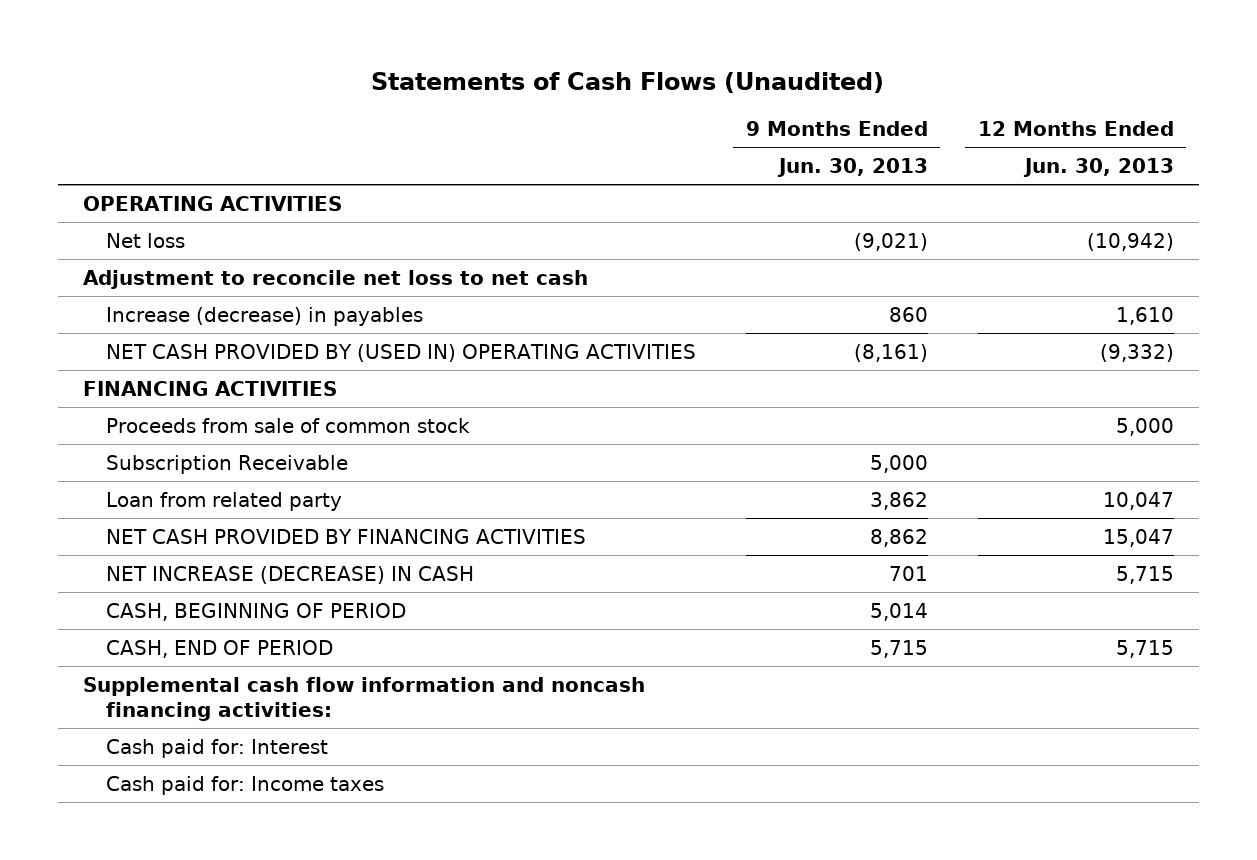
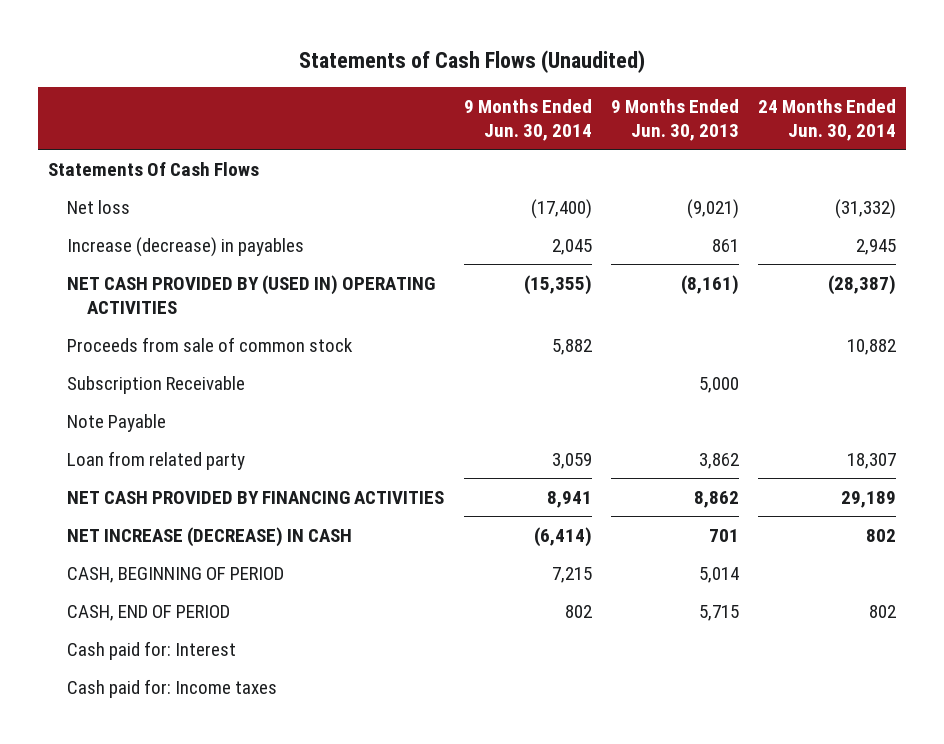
- | 9 Months Ended Jun. 30, 2013 | 12 Months Ended Jun. 30, 2013
+ | 9 Months Ended Jun. 30, 2014 | 9 Months Ended Jun. 30, 2013 | 24 Months Ended Jun. 30, 2014
- OPERATING ACTIVITIES
+ Statements Of Cash Flows
- Adjustment to reconcile net loss to net cash
- Increase (decrease) in payables | 860 | 1,610
+ Increase (decrease) in payables | 2,045 | 861 | 2,945
- FINANCING ACTIVITIES
+ Note Payable
- Supplemental cash flow information and noncash financing activities:

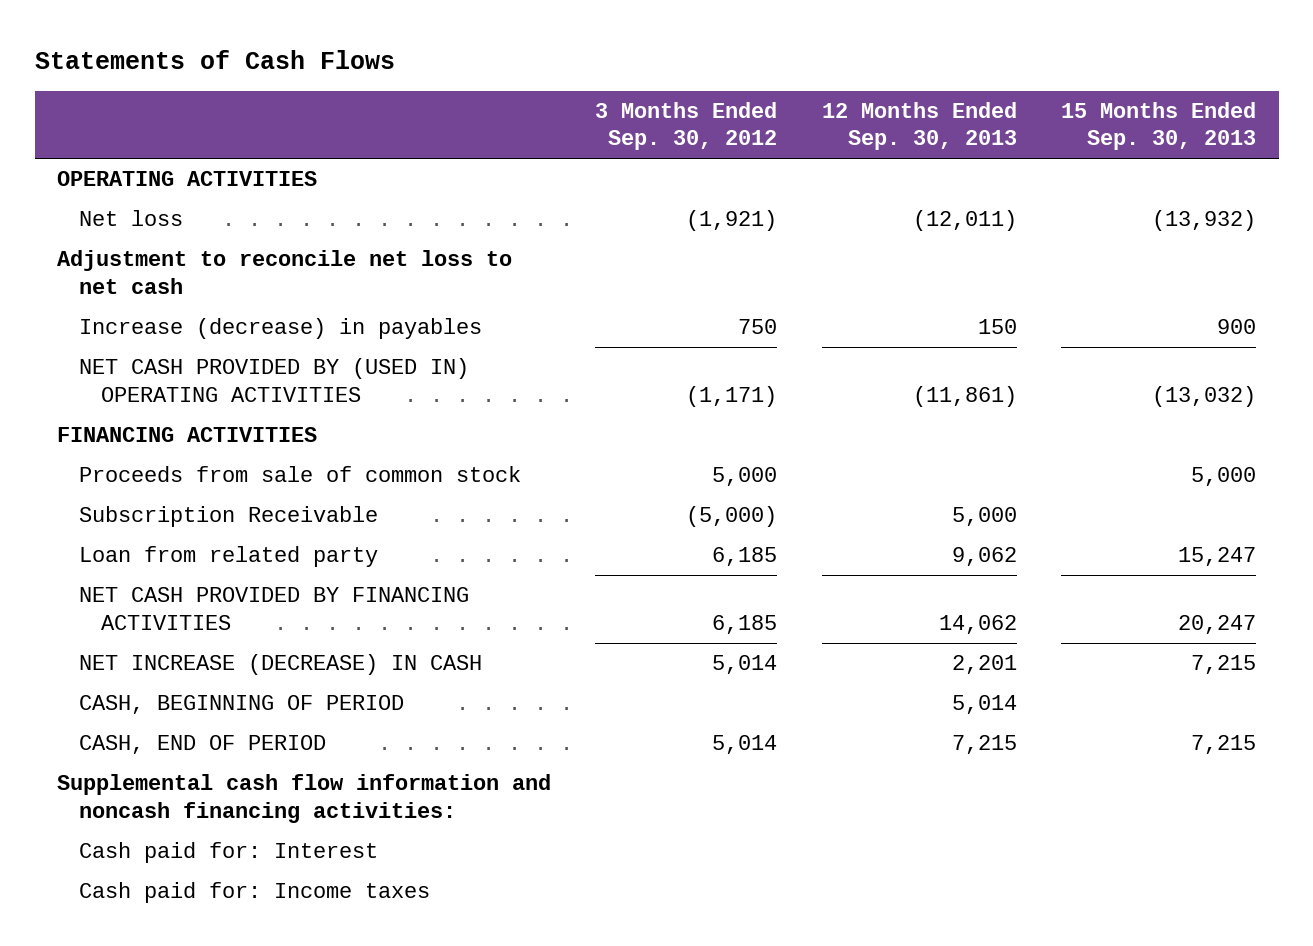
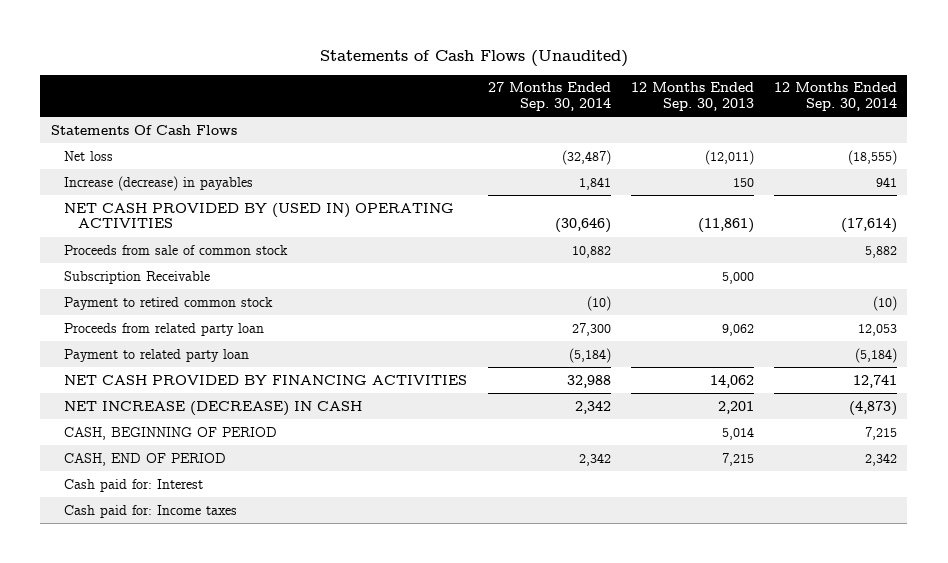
- Statements of Cash Flows
+ Statements of Cash Flows (Unaudited)
- | 3 Months Ended Sep. 30, 2012 | 12 Months Ended Sep. 30, 2013 | 15 Months Ended Sep. 30, 2013
+ | 27 Months Ended Sep. 30, 2014 | 12 Months Ended Sep. 30, 2013 | 12 Months Ended Sep. 30, 2014
- OPERATING ACTIVITIES
+ Statements Of Cash Flows
- Adjustment to reconcile net loss to net cash
- FINANCING ACTIVITIES
- Loan from related party | 6,185 | 9,062 | 15,247
+ Payment to retired common stock | (10) | | (10)
+ Proceeds from related party loan | 27,300 | 9,062 | 12,053
+ Payment to related party loan | (5,184) | | (5,184)
- Supplemental cash flow information and noncash financing activities:

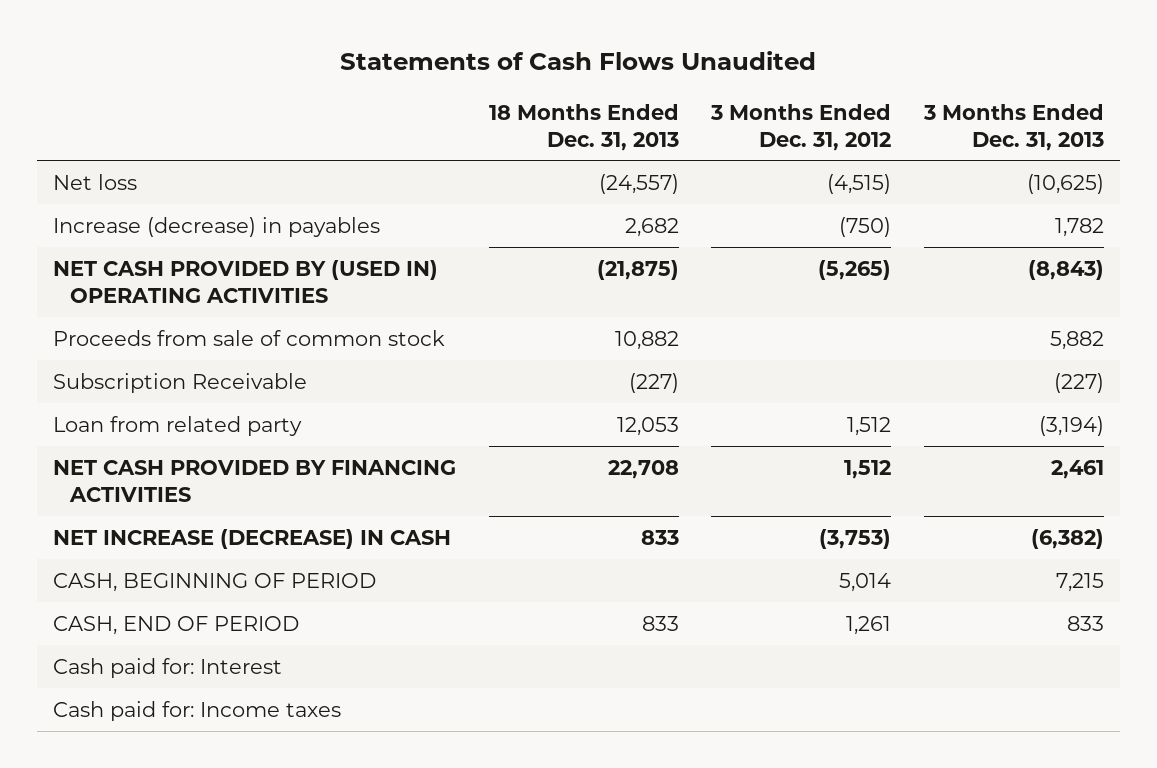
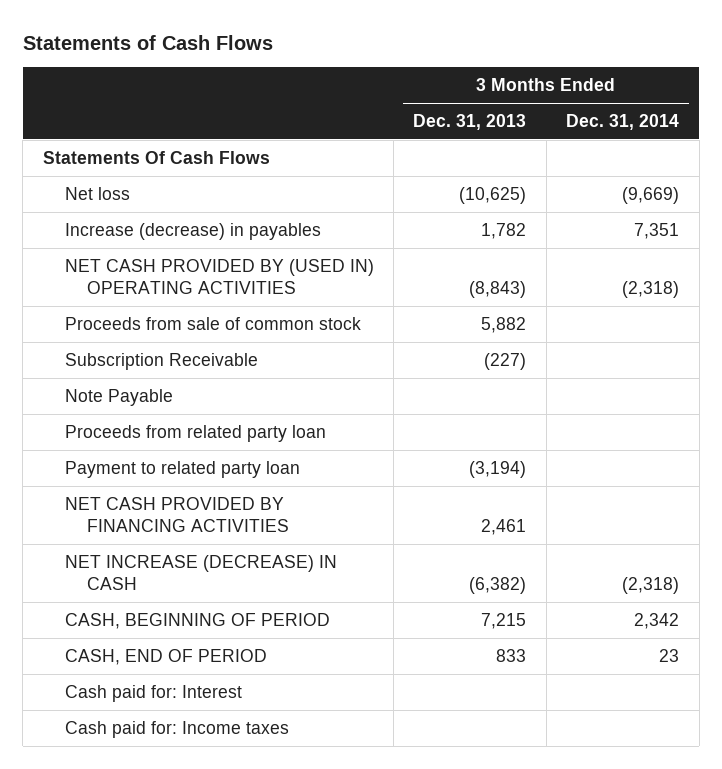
- Statements of Cash Flows Unaudited
+ Statements of Cash Flows
- | 18 Months Ended Dec. 31, 2013 | 3 Months Ended Dec. 31, 2012 | 3 Months Ended Dec. 31, 2013
+ | 3 Months Ended Dec. 31, 2013 | 3 Months Ended Dec. 31, 2014
+ Statements Of Cash Flows
- Loan from related party | 12,053 | 1,512 | (3,194)
+ Note Payable
+ Proceeds from related party loan
+ Payment to related party loan | (3,194) |

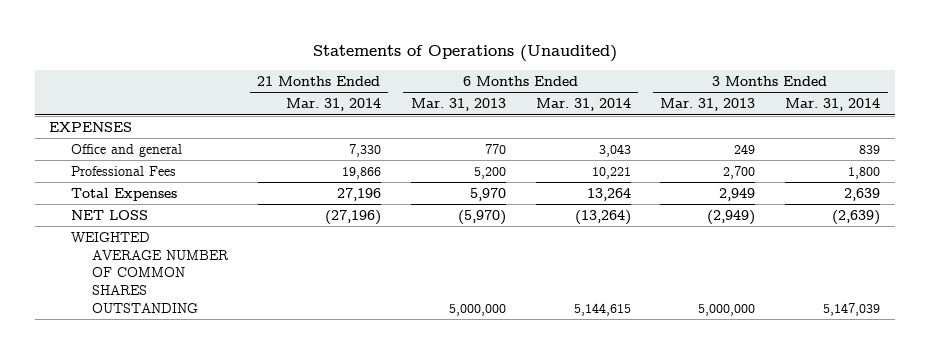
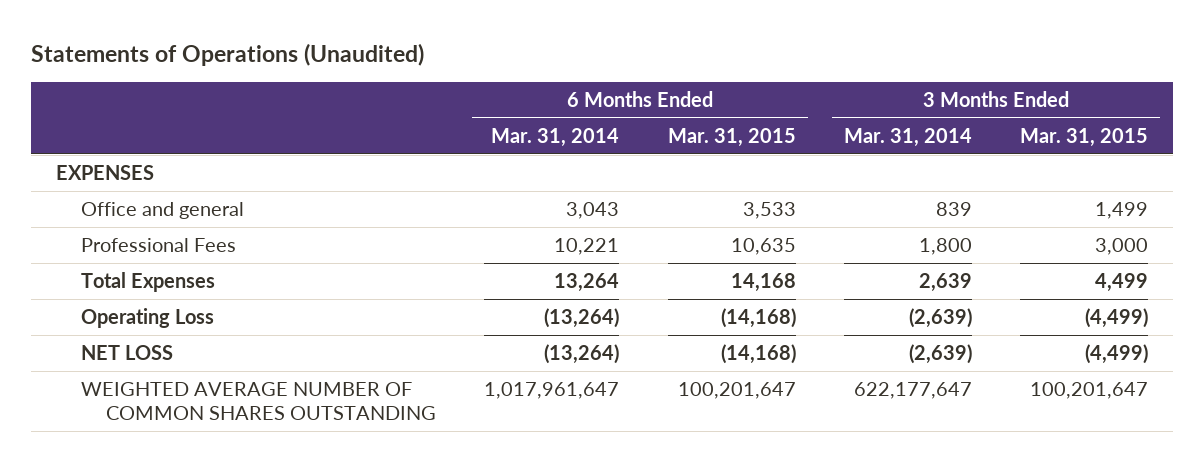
- | 21 Months Ended Mar. 31, 2014 | 6 Months Ended Mar. 31, 2013 | 6 Months Ended Mar. 31, 2014 | 3 Months Ended Mar. 31, 2013 | 3 Months Ended Mar. 31, 2014
+ | 6 Months Ended Mar. 31, 2014 | 6 Months Ended Mar. 31, 2015 | 3 Months Ended Mar. 31, 2014 | 3 Months Ended Mar. 31, 2015
+ Operating Loss | (13,264) | (14,168) | (2,639) | (4,499)
- WEIGHTED AVERAGE NUMBER OF COMMON SHARES OUTSTANDING | | 5,000,000 | 5,144,615 | 5,000,000 | 5,147,039
+ WEIGHTED AVERAGE NUMBER OF COMMON SHARES OUTSTANDING | 1,017,961,647 | 100,201,647 | 622,177,647 | 100,201,647

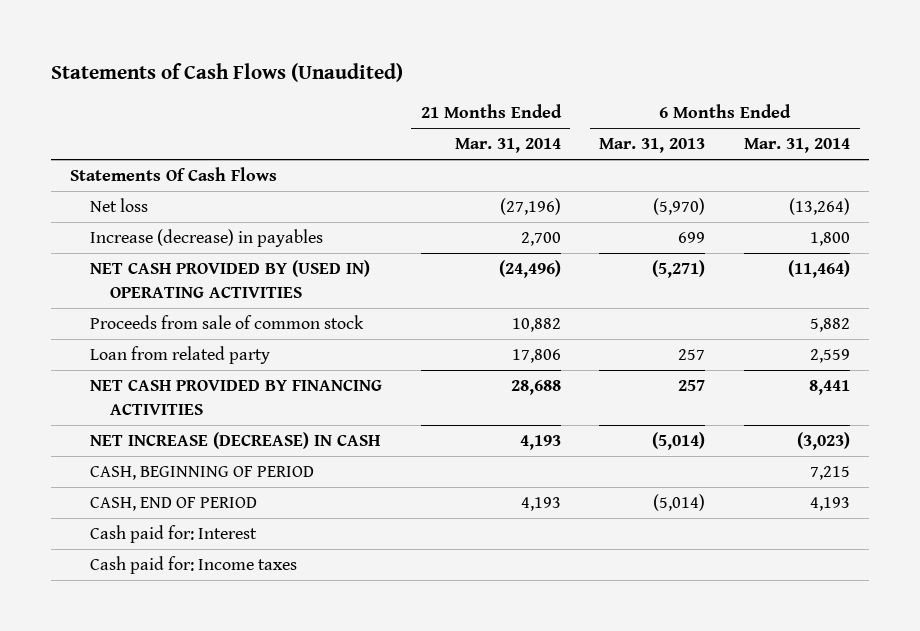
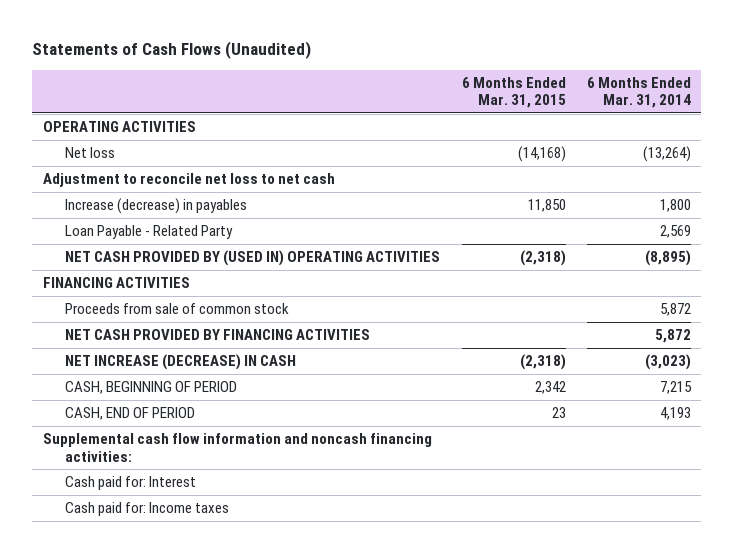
- | 21 Months Ended Mar. 31, 2014 | 6 Months Ended Mar. 31, 2013 | 6 Months Ended Mar. 31, 2014
+ | 6 Months Ended Mar. 31, 2015 | 6 Months Ended Mar. 31, 2014
- Statements Of Cash Flows
+ OPERATING ACTIVITIES
+ Adjustment to reconcile net loss to net cash
- NET CASH PROVIDED BY (USED IN) OPERATING ACTIVITIES | (24,496) | (5,271) | (11,464)
- Proceeds from sale of common stock | 10,882 | | 5,882
- Loan from related party | 17,806 | 257 | 2,559
- NET CASH PROVIDED BY FINANCING ACTIVITIES | 28,688 | 257 | 8,441
+ Loan Payable - Related Party | | 2,569
+ NET CASH PROVIDED BY (USED IN) OPERATING ACTIVITIES | (2,318) | (8,895)
+ FINANCING ACTIVITIES
+ Proceeds from sale of common stock | | 5,872
+ NET CASH PROVIDED BY FINANCING ACTIVITIES | | 5,872
+ Supplemental cash flow information and noncash financing activities:

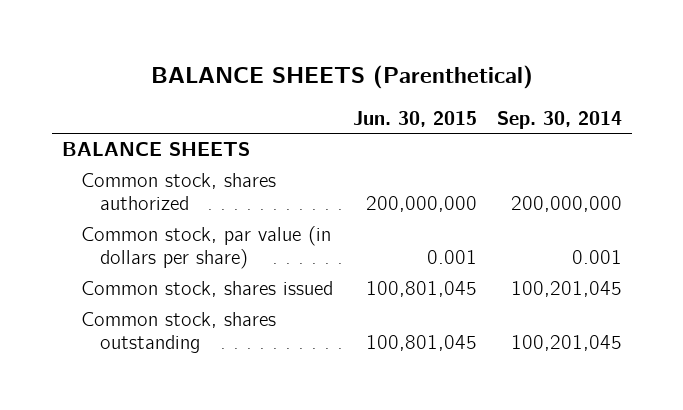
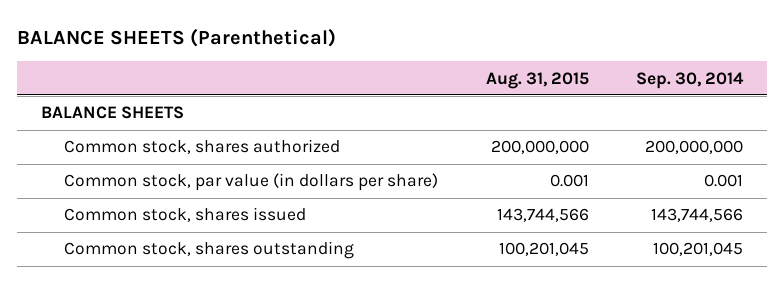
- | Jun. 30, 2015 | Sep. 30, 2014
+ | Aug. 31, 2015 | Sep. 30, 2014
- Common stock, shares issued | 100,801,045 | 100,201,045
+ Common stock, shares issued | 143,744,566 | 143,744,566

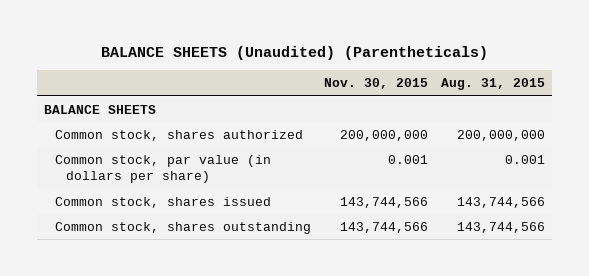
- BALANCE SHEETS (Parenthetical)
+ BALANCE SHEETS (Unaudited) (Parentheticals)
- | Aug. 31, 2015 | Sep. 30, 2014
+ | Nov. 30, 2015 | Aug. 31, 2015
- Common stock, shares outstanding | 100,201,045 | 100,201,045
+ Common stock, shares outstanding | 143,744,566 | 143,744,566

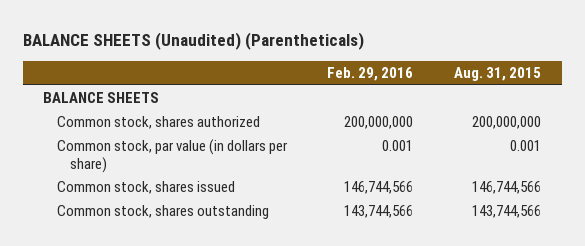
- | Nov. 30, 2015 | Aug. 31, 2015
+ | Feb. 29, 2016 | Aug. 31, 2015
- Common stock, shares issued | 143,744,566 | 143,744,566
+ Common stock, shares issued | 146,744,566 | 146,744,566

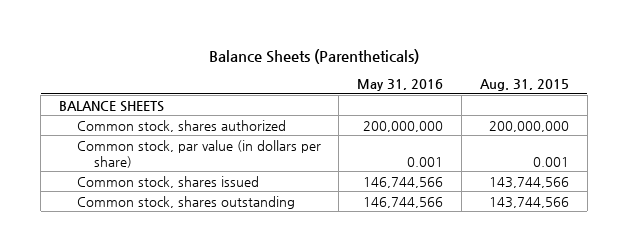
- BALANCE SHEETS (Unaudited) (Parentheticals)
+ Balance Sheets (Parentheticals)
- | Feb. 29, 2016 | Aug. 31, 2015
+ | May 31, 2016 | Aug. 31, 2015
- Common stock, shares issued | 146,744,566 | 146,744,566
+ Common stock, shares issued | 146,744,566 | 143,744,566

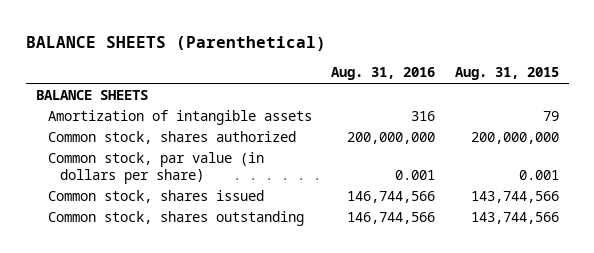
- Balance Sheets (Parentheticals)
+ BALANCE SHEETS (Parenthetical)
- | May 31, 2016 | Aug. 31, 2015
+ | Aug. 31, 2016 | Aug. 31, 2015
+ Amortization of intangible assets | 316 | 79

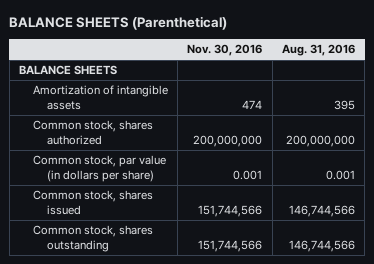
- | Aug. 31, 2016 | Aug. 31, 2015
+ | Nov. 30, 2016 | Aug. 31, 2016
- Amortization of intangible assets | 316 | 79
+ Amortization of intangible assets | 474 | 395

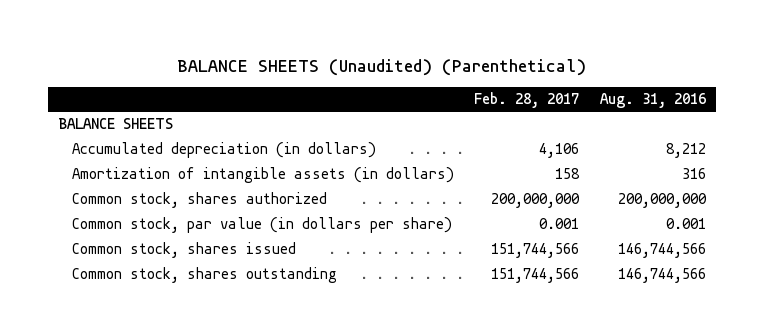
- BALANCE SHEETS (Parenthetical)
+ BALANCE SHEETS (Unaudited) (Parenthetical)
- | Nov. 30, 2016 | Aug. 31, 2016
+ | Feb. 28, 2017 | Aug. 31, 2016
- Amortization of intangible assets | 474 | 395
+ Accumulated depreciation (in dollars) | 4,106 | 8,212
+ Amortization of intangible assets (in dollars) | 158 | 316

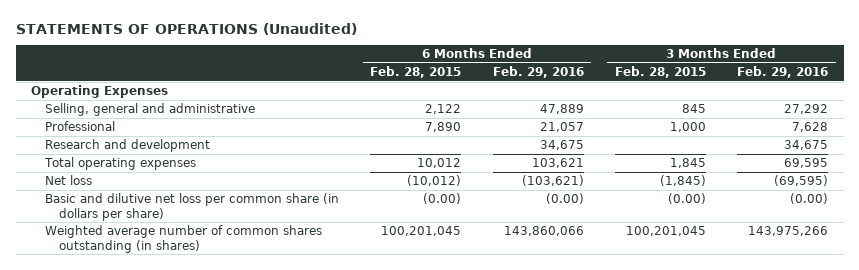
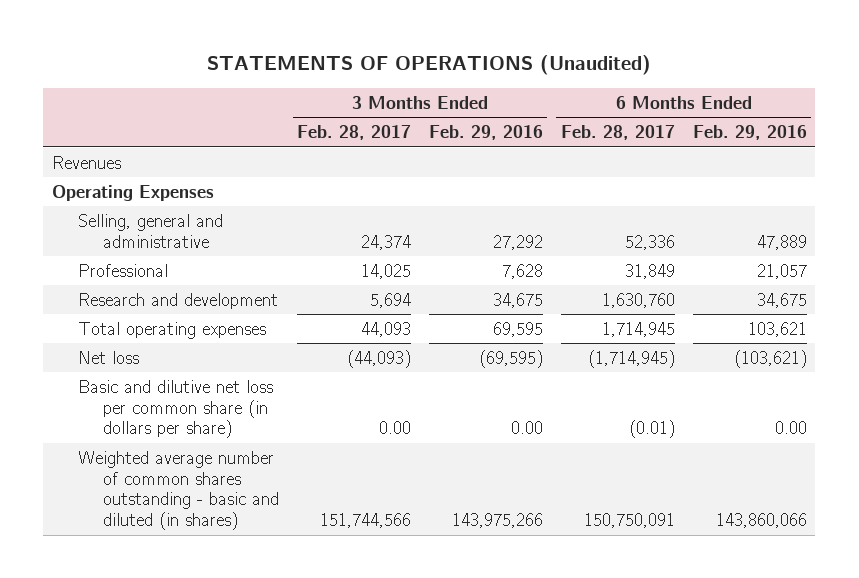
- | 6 Months Ended Feb. 28, 2015 | 6 Months Ended Feb. 29, 2016 | 3 Months Ended Feb. 28, 2015 | 3 Months Ended Feb. 29, 2016
+ | 3 Months Ended Feb. 28, 2017 | 3 Months Ended Feb. 29, 2016 | 6 Months Ended Feb. 28, 2017 | 6 Months Ended Feb. 29, 2016
+ Revenues
- Basic and dilutive net loss per common share (in dollars per share) | (0.00) | (0.00) | (0.00) | (0.00)
- Weighted average number of common shares outstanding (in shares) | 100,201,045 | 143,860,066 | 100,201,045 | 143,975,266
+ Basic and dilutive net loss per common share (in dollars per share) | 0.00 | 0.00 | (0.01) | 0.00
+ Weighted average number of common shares outstanding - basic and diluted (in shares) | 151,744,566 | 143,975,266 | 150,750,091 | 143,860,066

